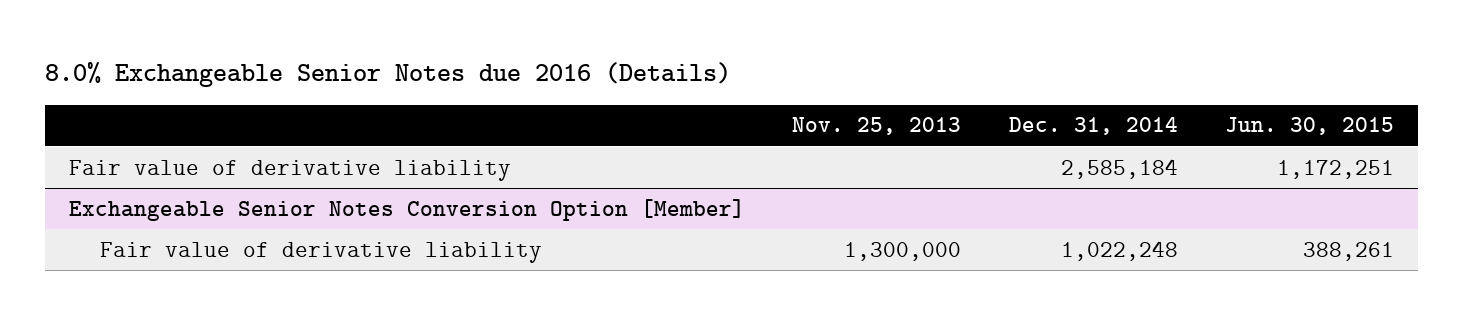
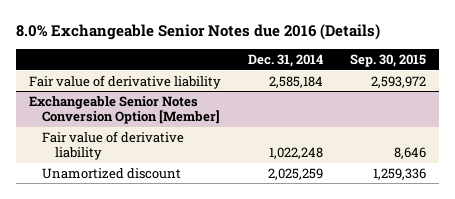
- | Nov. 25, 2013 | Dec. 31, 2014 | Jun. 30, 2015
+ | Dec. 31, 2014 | Sep. 30, 2015
@ Exchangeable Senior Notes Conversion Option [Member]
+ Unamortized discount | 2,025,259 | 1,259,336

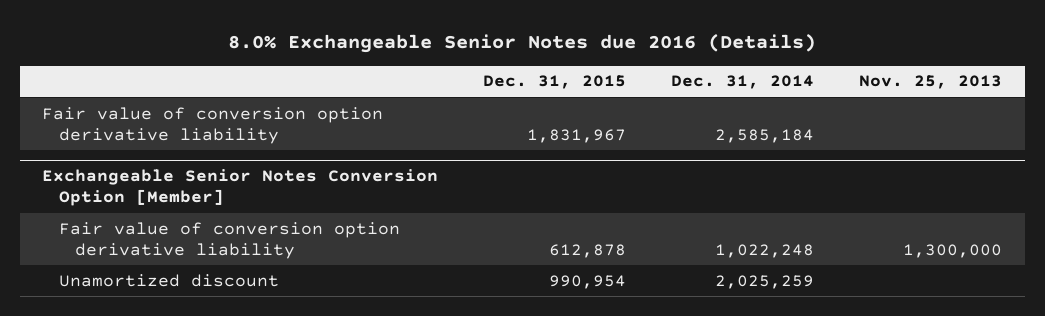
- | Dec. 31, 2014 | Sep. 30, 2015
+ | Dec. 31, 2015 | Dec. 31, 2014 | Nov. 25, 2013
- Fair value of derivative liability | 2,585,184 | 2,593,972
+ Fair value of conversion option derivative liability | 1,831,967 | 2,585,184 |
@ Exchangeable Senior Notes Conversion Option [Member]
- Fair value of derivative liability | 1,022,248 | 8,646
+ Fair value of conversion option derivative liability | 612,878 | 1,022,248 | 1,300,000

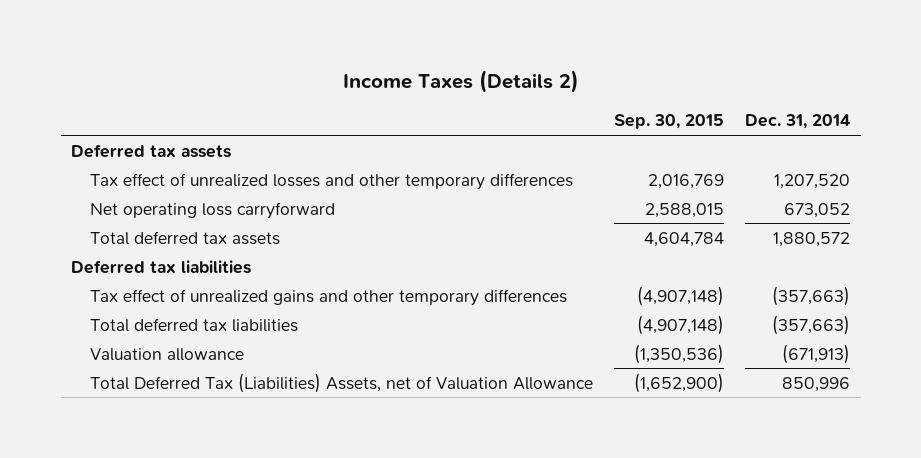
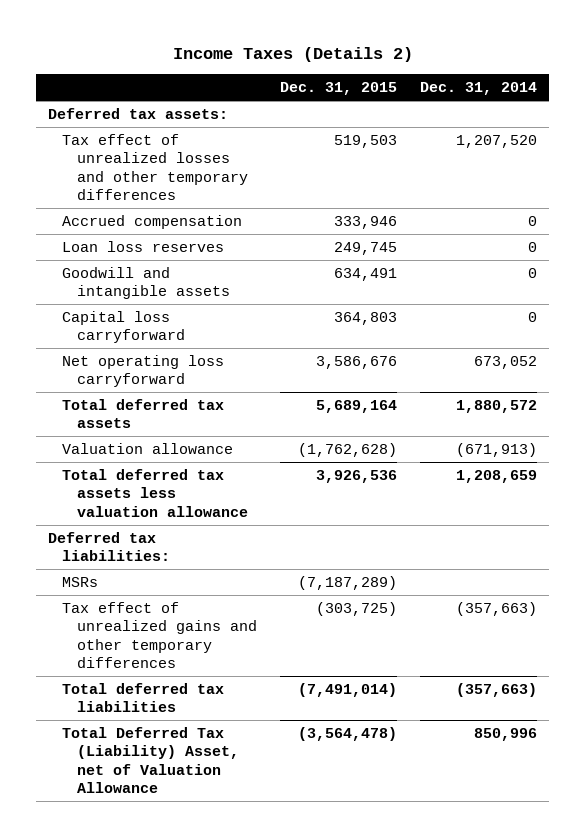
- | Sep. 30, 2015 | Dec. 31, 2014
+ | Dec. 31, 2015 | Dec. 31, 2014
- Deferred tax assets
+ Deferred tax assets:
+ Accrued compensation | 333,946 | 0
+ Loan loss reserves | 249,745 | 0
+ Goodwill and intangible assets | 634,491 | 0
+ Capital loss carryforward | 364,803 | 0
- Deferred tax liabilities
moved up: Valuation allowance | (1,762,628) | (671,913)
+ Total deferred tax assets less valuation allowance | 3,926,536 | 1,208,659
+ Deferred tax liabilities:
+ MSRs | (7,187,289) |
- Total Deferred Tax (Liabilities) Assets, net of Valuation Allowance | (1,652,900) | 850,996
+ Total Deferred Tax (Liability) Asset, net of Valuation Allowance | (3,564,478) | 850,996

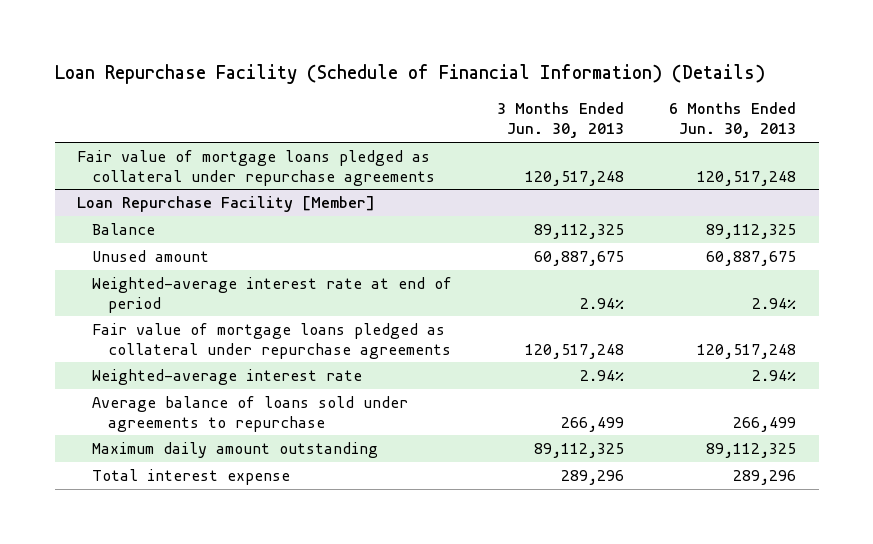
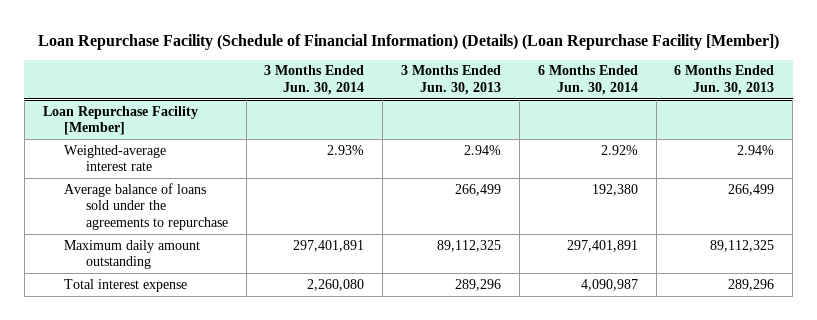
- Loan Repurchase Facility (Schedule of Financial Information) (Details)
+ Loan Repurchase Facility (Schedule of Financial Information) (Details) (Loan Repurchase Facility [Member])
- | 3 Months Ended Jun. 30, 2013 | 6 Months Ended Jun. 30, 2013
+ | 3 Months Ended Jun. 30, 2014 | 3 Months Ended Jun. 30, 2013 | 6 Months Ended Jun. 30, 2014 | 6 Months Ended Jun. 30, 2013
- Fair value of mortgage loans pledged as collateral under repurchase agreements | 120,517,248 | 120,517,248
@ Loan Repurchase Facility [Member]
- Balance | 89,112,325 | 89,112,325
- Unused amount | 60,887,675 | 60,887,675
- Weighted-average interest rate at end of period | 2.94% | 2.94%
- Fair value of mortgage loans pledged as collateral under repurchase agreements | 120,517,248 | 120,517,248
- Average balance of loans sold under agreements to repurchase | 266,499 | 266,499
+ Average balance of loans sold under the agreements to repurchase | | 266,499 | 192,380 | 266,499

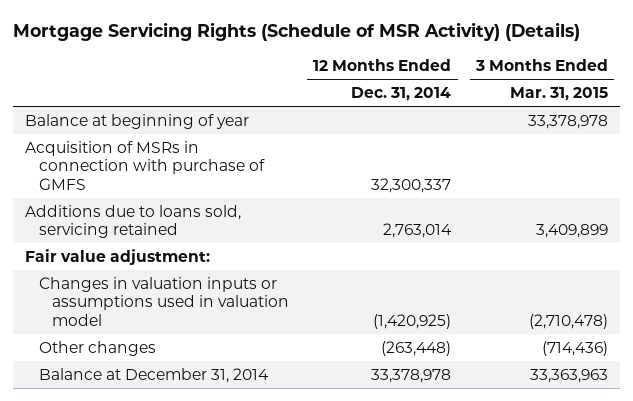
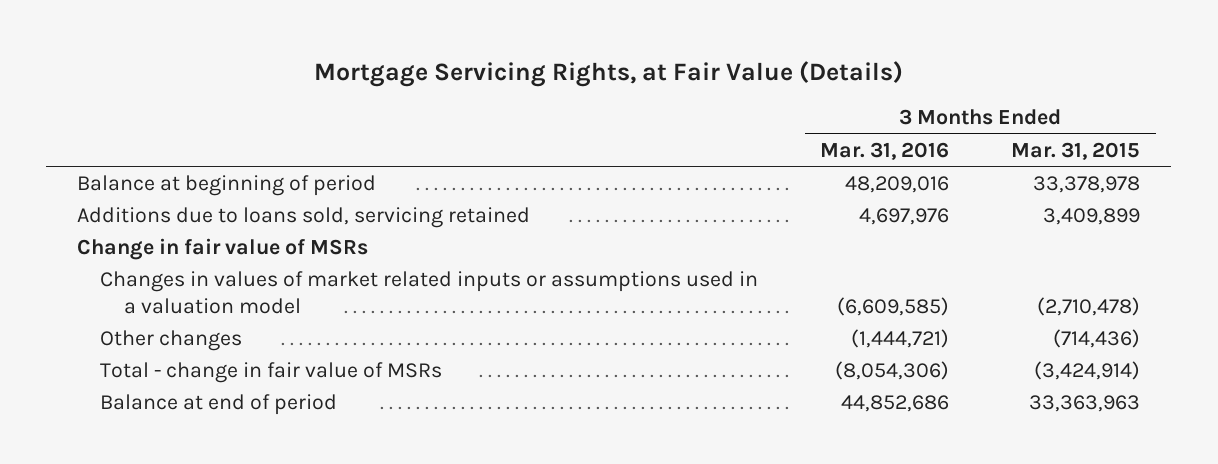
- Mortgage Servicing Rights (Schedule of MSR Activity) (Details)
+ Mortgage Servicing Rights, at Fair Value (Details)
- | 12 Months Ended Dec. 31, 2014 | 3 Months Ended Mar. 31, 2015
+ | 3 Months Ended Mar. 31, 2016 | 3 Months Ended Mar. 31, 2015
- Balance at beginning of year | | 33,378,978
- Acquisition of MSRs in connection with purchase of GMFS | 32,300,337 |
+ Balance at beginning of period | 48,209,016 | 33,378,978
- Fair value adjustment:
- Changes in valuation inputs or assumptions used in valuation model | (1,420,925) | (2,710,478)
+ Change in fair value of MSRs
+ Changes in values of market related inputs or assumptions used in a valuation model | (6,609,585) | (2,710,478)
- Balance at December 31, 2014 | 33,378,978 | 33,363,963
+ Total - change in fair value of MSRs | (8,054,306) | (3,424,914)
+ Balance at end of period | 44,852,686 | 33,363,963

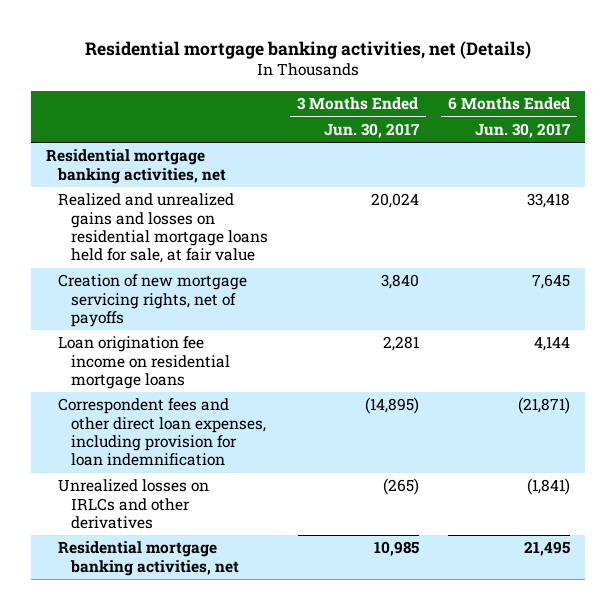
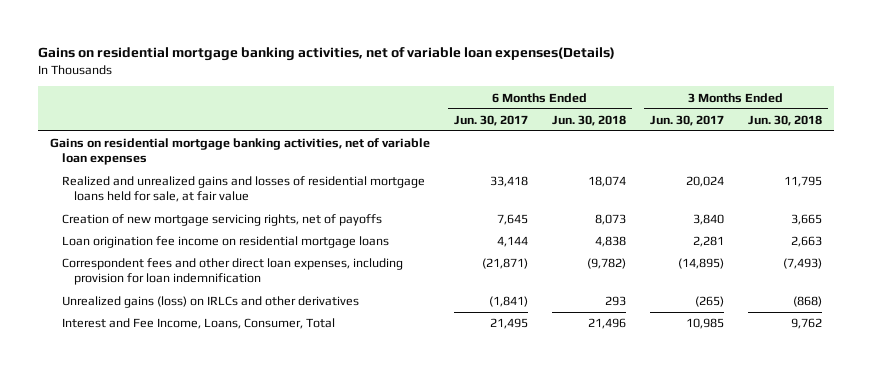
- Residential mortgage banking activities, net (Details)
+ Gains on residential mortgage banking activities, net of variable loan expenses(Details)
- | 3 Months Ended Jun. 30, 2017 | 6 Months Ended Jun. 30, 2017
+ | 6 Months Ended Jun. 30, 2017 | 6 Months Ended Jun. 30, 2018 | 3 Months Ended Jun. 30, 2017 | 3 Months Ended Jun. 30, 2018
- Residential mortgage banking activities, net
- Realized and unrealized gains and losses on residential mortgage loans held for sale, at fair value | 20,024 | 33,418
+ Gains on residential mortgage banking activities, net of variable loan expenses
+ Realized and unrealized gains and losses of residential mortgage loans held for sale, at fair value | 33,418 | 18,074 | 20,024 | 11,795
- Unrealized losses on IRLCs and other derivatives | (265) | (1,841)
- Residential mortgage banking activities, net | 10,985 | 21,495
+ Unrealized gains (loss) on IRLCs and other derivatives | (1,841) | 293 | (265) | (868)
+ Interest and Fee Income, Loans, Consumer, Total | 21,495 | 21,496 | 10,985 | 9,762

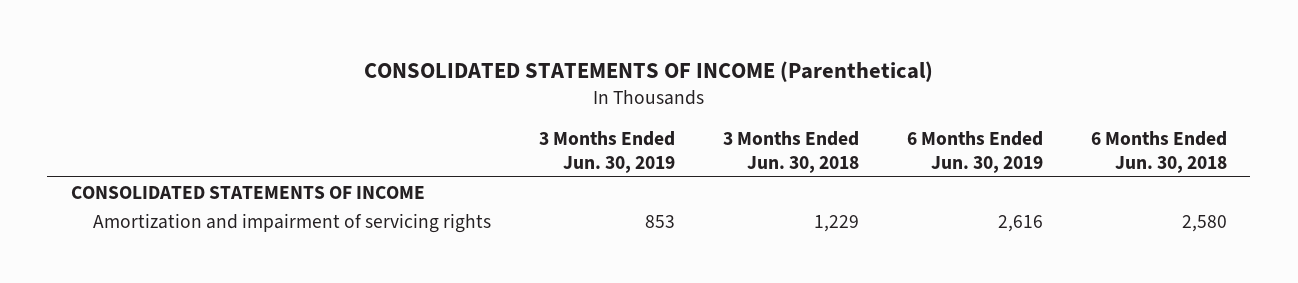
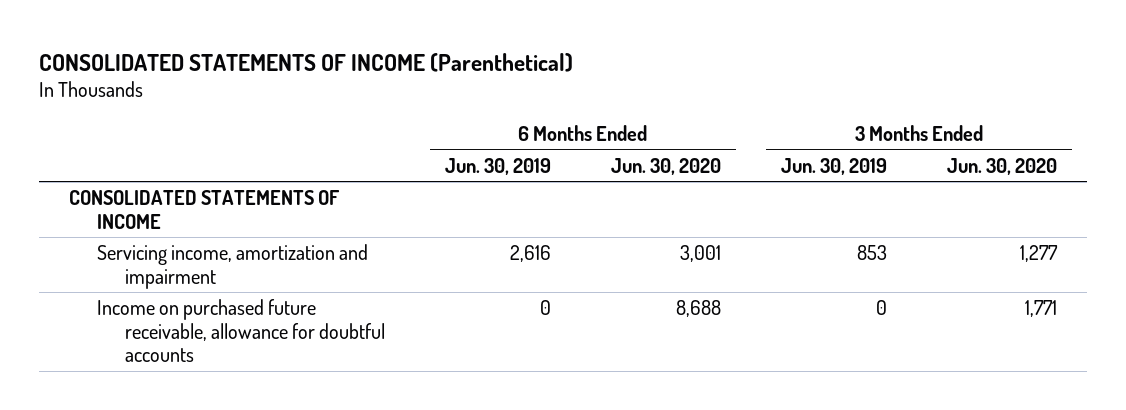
- | 3 Months Ended Jun. 30, 2019 | 3 Months Ended Jun. 30, 2018 | 6 Months Ended Jun. 30, 2019 | 6 Months Ended Jun. 30, 2018
+ | 6 Months Ended Jun. 30, 2019 | 6 Months Ended Jun. 30, 2020 | 3 Months Ended Jun. 30, 2019 | 3 Months Ended Jun. 30, 2020
- Amortization and impairment of servicing rights | 853 | 1,229 | 2,616 | 2,580
+ Servicing income, amortization and impairment | 2,616 | 3,001 | 853 | 1,277
+ Income on purchased future receivable, allowance for doubtful accounts | 0 | 8,688 | 0 | 1,771

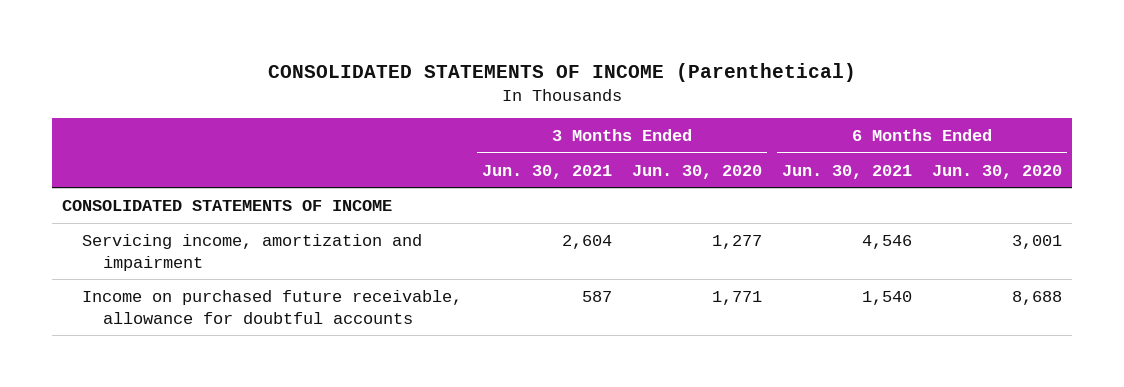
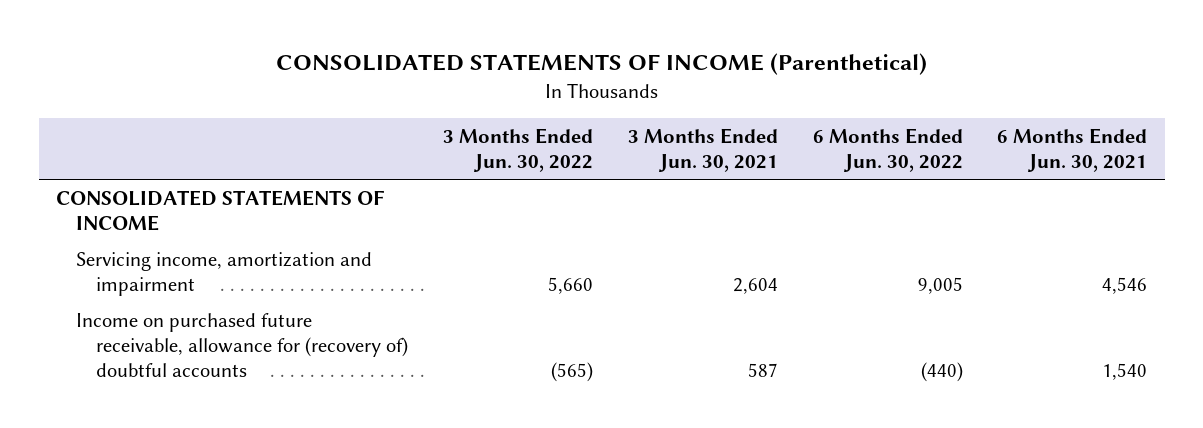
- | 3 Months Ended Jun. 30, 2021 | 3 Months Ended Jun. 30, 2020 | 6 Months Ended Jun. 30, 2021 | 6 Months Ended Jun. 30, 2020
+ | 3 Months Ended Jun. 30, 2022 | 3 Months Ended Jun. 30, 2021 | 6 Months Ended Jun. 30, 2022 | 6 Months Ended Jun. 30, 2021
- Income on purchased future receivable, allowance for doubtful accounts | 587 | 1,771 | 1,540 | 8,688
+ Income on purchased future receivable, allowance for (recovery of) doubtful accounts | (565) | 587 | (440) | 1,540

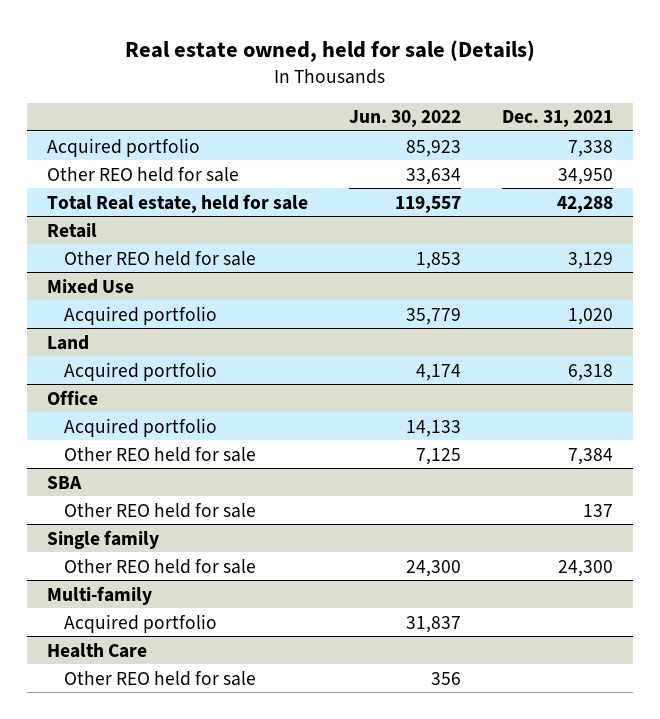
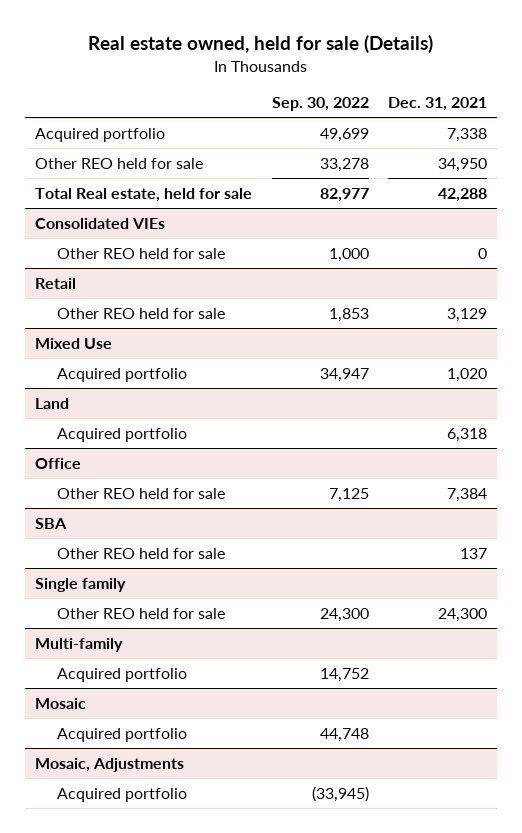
- | Jun. 30, 2022 | Dec. 31, 2021
+ | Sep. 30, 2022 | Dec. 31, 2021
+ Consolidated VIEs
+ Other REO held for sale | 1,000 | 0
@ Office
- Acquired portfolio | 14,133 |
- Health Care
- Other REO held for sale | 356 |
+ Mosaic
+ Acquired portfolio | 44,748 |
+ Mosaic, Adjustments
+ Acquired portfolio | (33,945) |

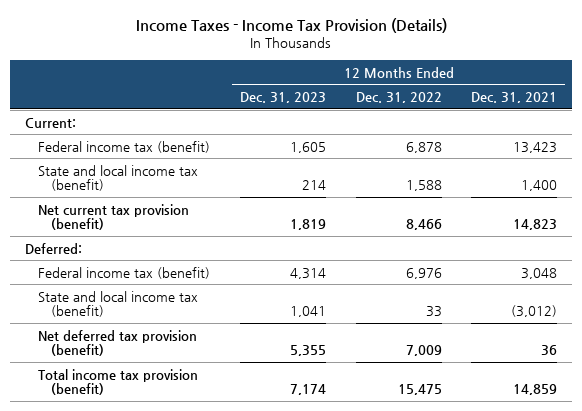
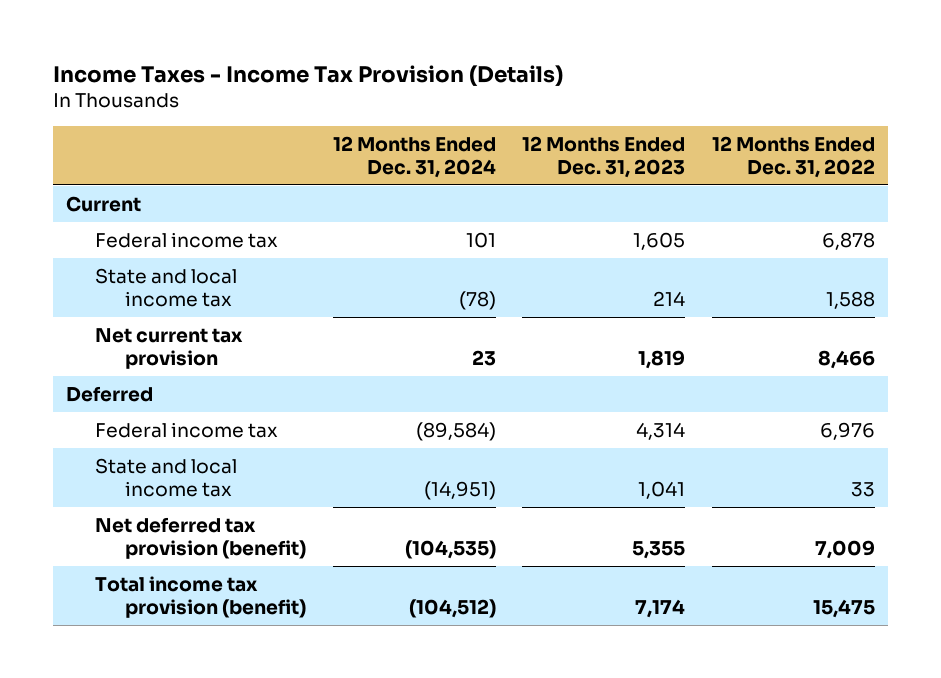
- | 12 Months Ended Dec. 31, 2023 | 12 Months Ended Dec. 31, 2022 | 12 Months Ended Dec. 31, 2021
+ | 12 Months Ended Dec. 31, 2024 | 12 Months Ended Dec. 31, 2023 | 12 Months Ended Dec. 31, 2022
- Current:
- Federal income tax (benefit) | 1,605 | 6,878 | 13,423
- State and local income tax (benefit) | 214 | 1,588 | 1,400
- Net current tax provision (benefit) | 1,819 | 8,466 | 14,823
- Deferred:
- Federal income tax (benefit) | 4,314 | 6,976 | 3,048
- State and local income tax (benefit) | 1,041 | 33 | (3,012)
+ Current
+ Federal income tax | 101 | 1,605 | 6,878
+ State and local income tax | (78) | 214 | 1,588
+ Net current tax provision | 23 | 1,819 | 8,466
+ Deferred
+ Federal income tax | (89,584) | 4,314 | 6,976
+ State and local income tax | (14,951) | 1,041 | 33

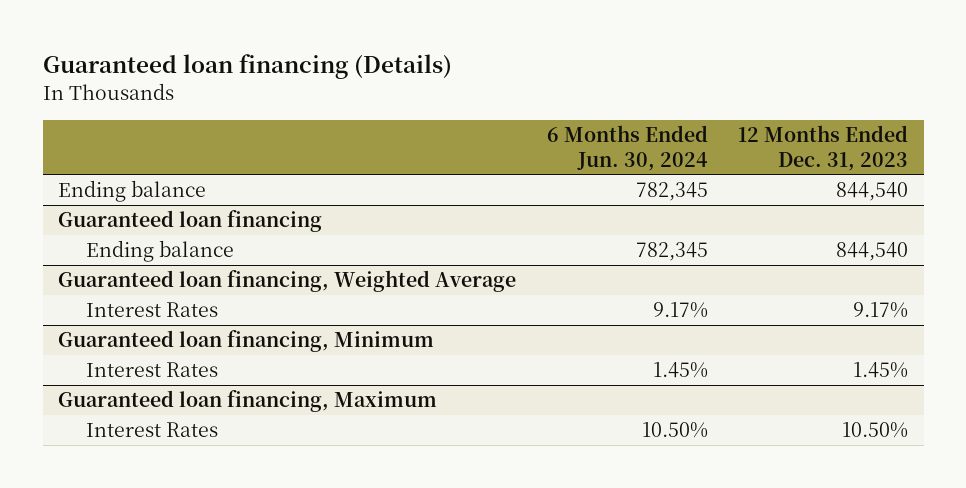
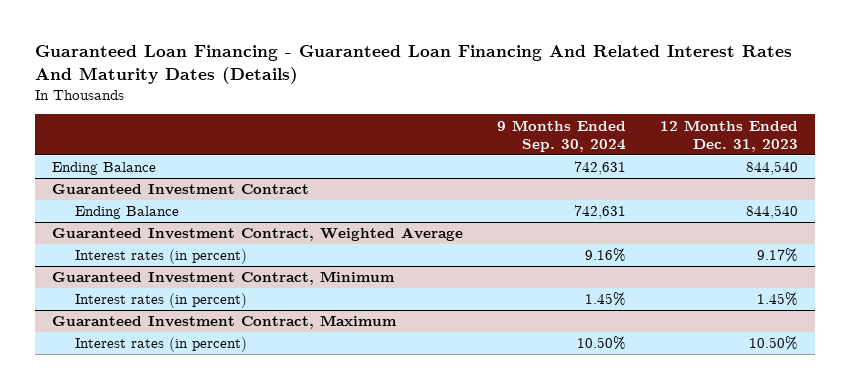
- Guaranteed loan financing (Details)
+ Guaranteed Loan Financing - Guaranteed Loan Financing And Related Interest Rates And Maturity Dates (Details)
- | 6 Months Ended Jun. 30, 2024 | 12 Months Ended Dec. 31, 2023
+ | 9 Months Ended Sep. 30, 2024 | 12 Months Ended Dec. 31, 2023
- Ending balance | 782,345 | 844,540
- Guaranteed loan financing
- Ending balance | 782,345 | 844,540
- Guaranteed loan financing, Weighted Average
- Interest Rates | 9.17% | 9.17%
- Guaranteed loan financing, Minimum
- Interest Rates | 1.45% | 1.45%
- Guaranteed loan financing, Maximum
- Interest Rates | 10.50% | 10.50%
+ Ending Balance | 742,631 | 844,540
+ Guaranteed Investment Contract
+ Ending Balance | 742,631 | 844,540
+ Guaranteed Investment Contract, Weighted Average
+ Interest rates (in percent) | 9.16% | 9.17%
+ Guaranteed Investment Contract, Minimum
+ Interest rates (in percent) | 1.45% | 1.45%
+ Guaranteed Investment Contract, Maximum
+ Interest rates (in percent) | 10.50% | 10.50%

